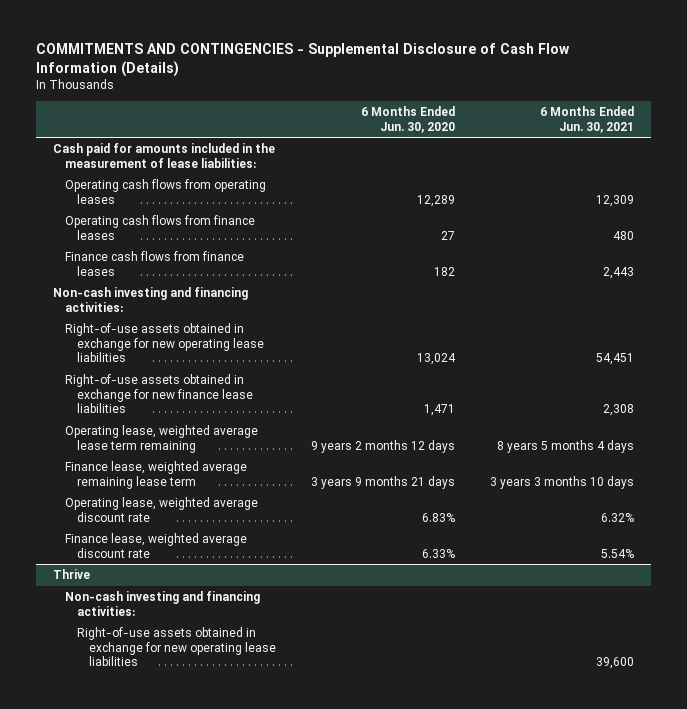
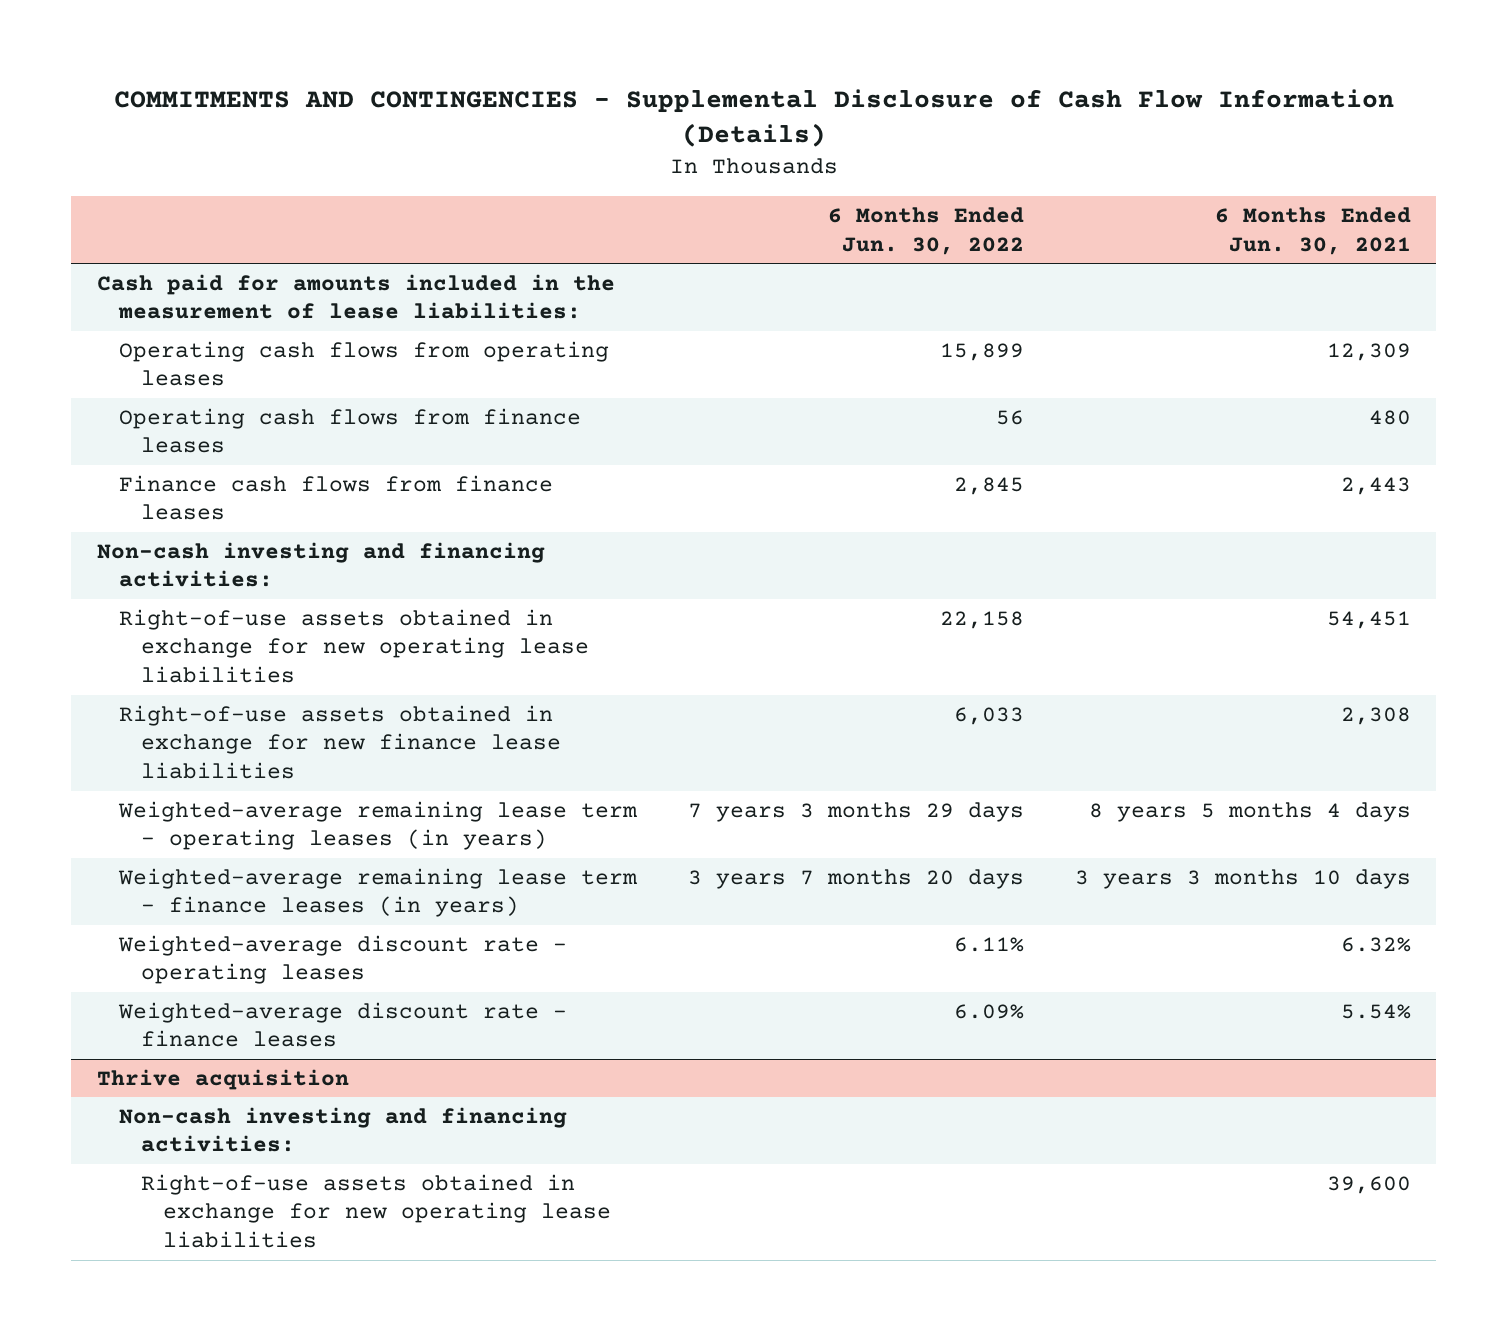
- | 6 Months Ended Jun. 30, 2020 | 6 Months Ended Jun. 30, 2021
+ | 6 Months Ended Jun. 30, 2022 | 6 Months Ended Jun. 30, 2021
- Operating lease, weighted average lease term remaining | 9 years 2 months 12 days | 8 years 5 months 4 days
- Finance lease, weighted average remaining lease term | 3 years 9 months 21 days | 3 years 3 months 10 days
- Operating lease, weighted average discount rate | 6.83% | 6.32%
- Finance lease, weighted average discount rate | 6.33% | 5.54%
- Thrive
+ Weighted-average remaining lease term - operating leases (in years) | 7 years 3 months 29 days | 8 years 5 months 4 days
+ Weighted-average remaining lease term - finance leases (in years) | 3 years 7 months 20 days | 3 years 3 months 10 days
+ Weighted-average discount rate - operating leases | 6.11% | 6.32%
+ Weighted-average discount rate - finance leases | 6.09% | 5.54%
+ Thrive acquisition

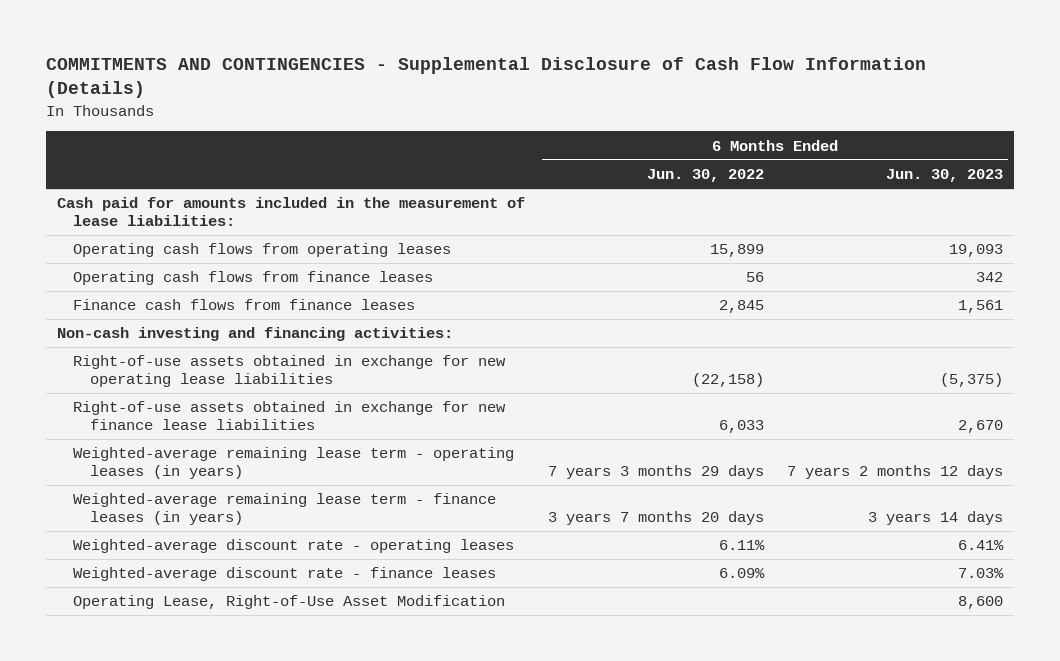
- | 6 Months Ended Jun. 30, 2022 | 6 Months Ended Jun. 30, 2021
+ | 6 Months Ended Jun. 30, 2022 | 6 Months Ended Jun. 30, 2023
- Right-of-use assets obtained in exchange for new operating lease liabilities | 22,158 | 54,451
+ Right-of-use assets obtained in exchange for new operating lease liabilities | (22,158) | (5,375)
- Thrive acquisition
- Non-cash investing and financing activities:
- Right-of-use assets obtained in exchange for new operating lease liabilities | | 39,600
+ Operating Lease, Right-of-Use Asset Modification | | 8,600

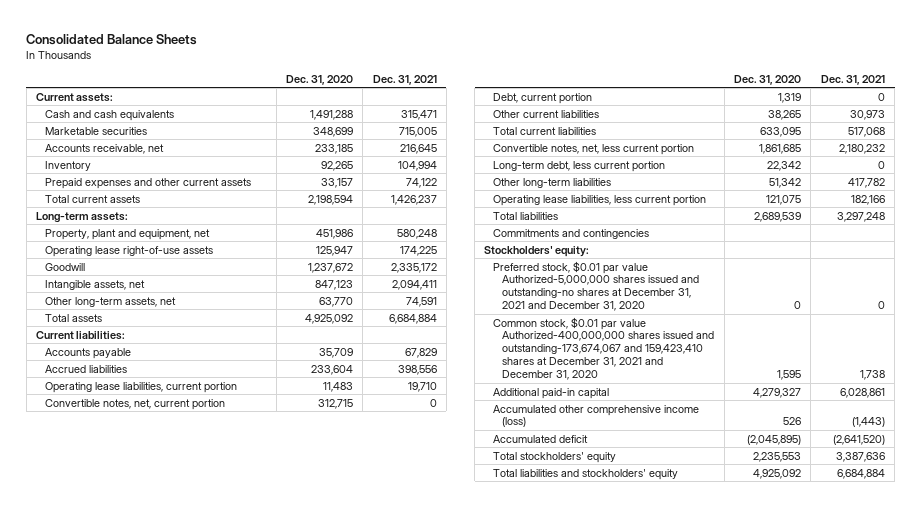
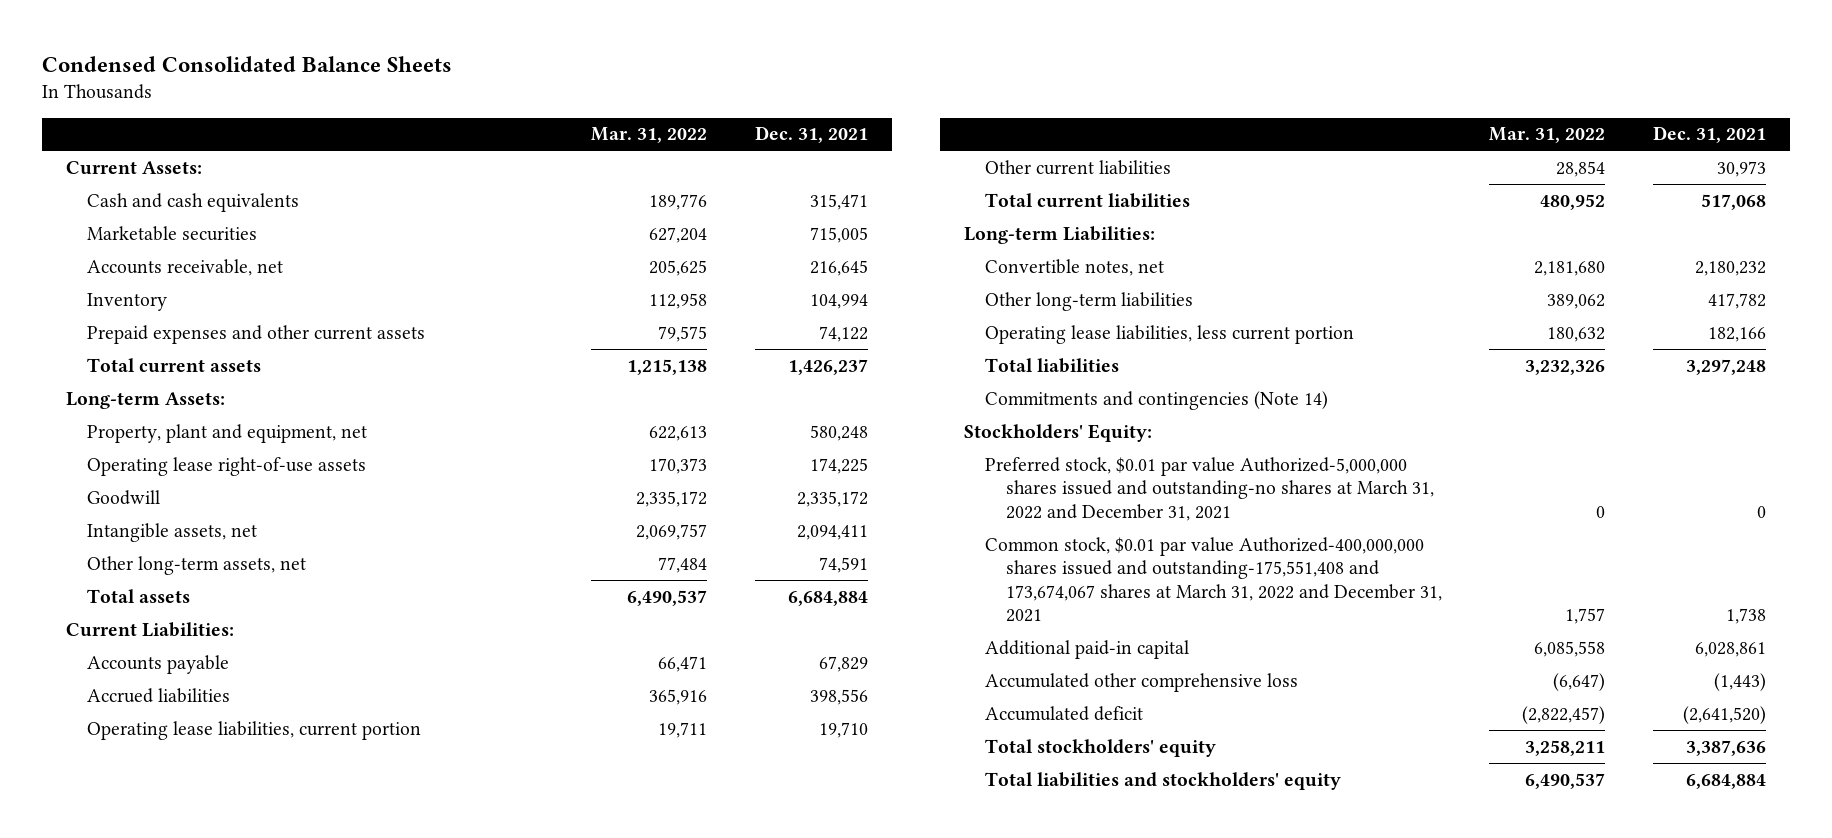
- Consolidated Balance Sheets
+ Condensed Consolidated Balance Sheets
- | Dec. 31, 2020 | Dec. 31, 2021
+ | Mar. 31, 2022 | Dec. 31, 2021
- Current assets:
+ Current Assets:
- Long-term assets:
+ Long-term Assets:
- Current liabilities:
+ Current Liabilities:
- Convertible notes, net, current portion | 312,715 | 0
- Debt, current portion | 1,319 | 0
- Convertible notes, net, less current portion | 1,861,685 | 2,180,232
- Long-term debt, less current portion | 22,342 | 0
+ Long-term Liabilities:
+ Convertible notes, net | 2,181,680 | 2,180,232
- Commitments and contingencies
- Stockholders' equity:
- Preferred stock, $0.01 par value Authorized-5,000,000 shares issued and outstanding-no shares at December 31, 2021 and December 31, 2020 | 0 | 0
- Common stock, $0.01 par value Authorized-400,000,000 shares issued and outstanding-173,674,067 and 159,423,410 shares at December 31, 2021 and December 31, 2020 | 1,595 | 1,738
+ Commitments and contingencies (Note 14)
+ Stockholders' Equity:
+ Preferred stock, $0.01 par value Authorized-5,000,000 shares issued and outstanding-no shares at March 31, 2022 and December 31, 2021 | 0 | 0
+ Common stock, $0.01 par value Authorized-400,000,000 shares issued and outstanding-175,551,408 and 173,674,067 shares at March 31, 2022 and December 31, 2021 | 1,757 | 1,738
- Accumulated other comprehensive income (loss) | 526 | (1,443)
+ Accumulated other comprehensive loss | (6,647) | (1,443)

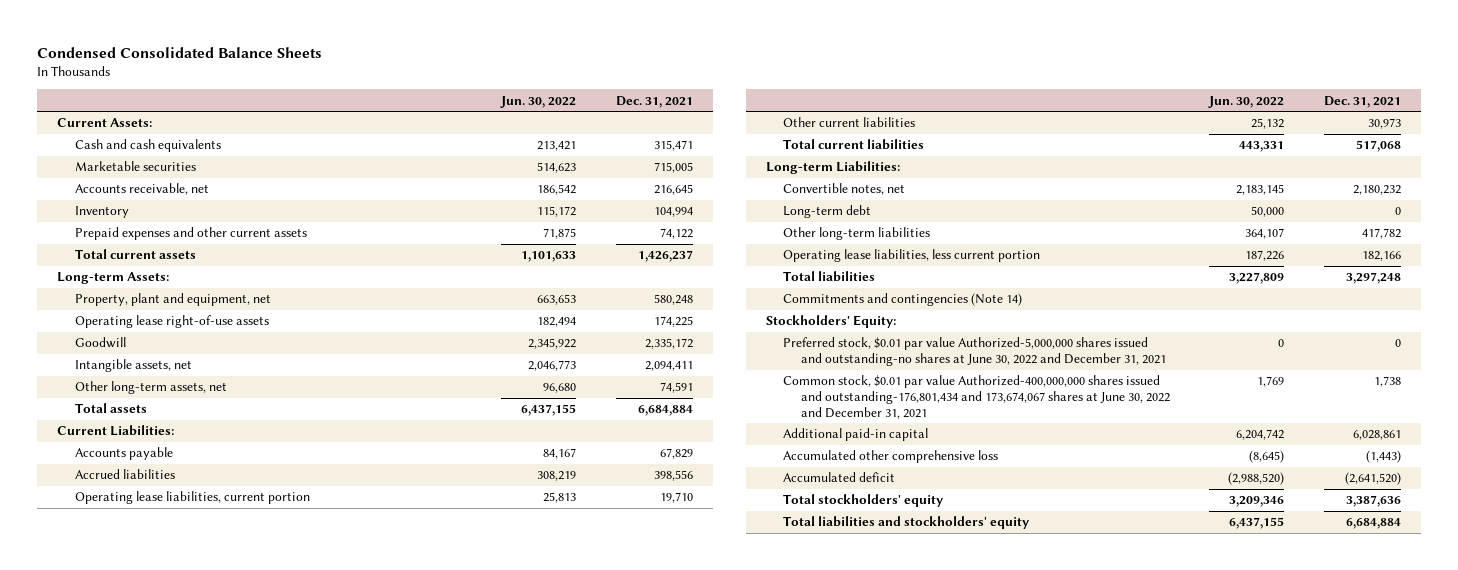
- | Mar. 31, 2022 | Dec. 31, 2021
+ | Jun. 30, 2022 | Dec. 31, 2021
+ Long-term debt | 50,000 | 0
- Preferred stock, $0.01 par value Authorized-5,000,000 shares issued and outstanding-no shares at March 31, 2022 and December 31, 2021 | 0 | 0
- Common stock, $0.01 par value Authorized-400,000,000 shares issued and outstanding-175,551,408 and 173,674,067 shares at March 31, 2022 and December 31, 2021 | 1,757 | 1,738
+ Preferred stock, $0.01 par value Authorized-5,000,000 shares issued and outstanding-no shares at June 30, 2022 and December 31, 2021 | 0 | 0
+ Common stock, $0.01 par value Authorized-400,000,000 shares issued and outstanding-176,801,434 and 173,674,067 shares at June 30, 2022 and December 31, 2021 | 1,769 | 1,738

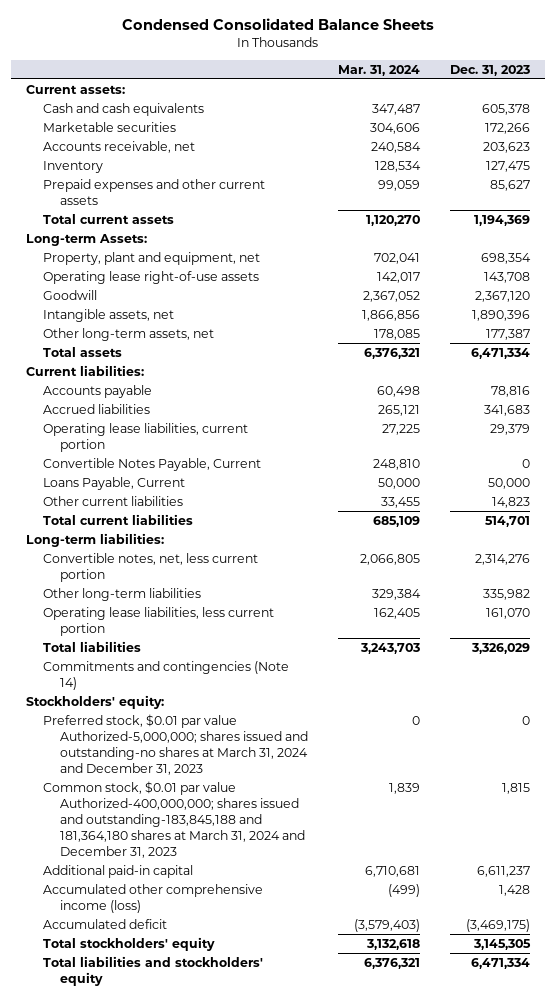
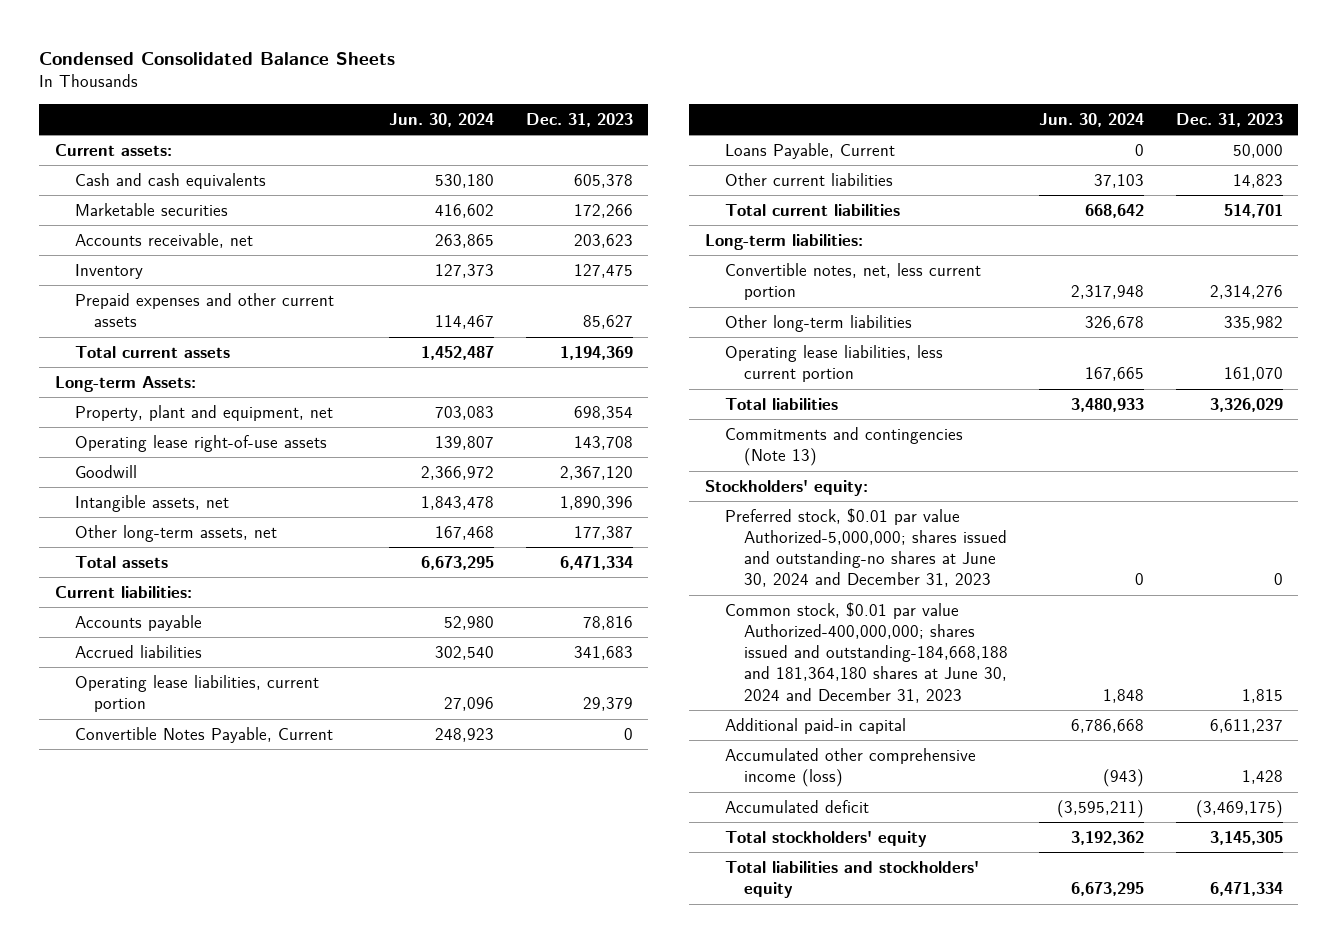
- | Mar. 31, 2024 | Dec. 31, 2023
+ | Jun. 30, 2024 | Dec. 31, 2023
- Commitments and contingencies (Note 14)
+ Commitments and contingencies (Note 13)
- Preferred stock, $0.01 par value Authorized-5,000,000; shares issued and outstanding-no shares at March 31, 2024 and December 31, 2023 | 0 | 0
- Common stock, $0.01 par value Authorized-400,000,000; shares issued and outstanding-183,845,188 and 181,364,180 shares at March 31, 2024 and December 31, 2023 | 1,839 | 1,815
+ Preferred stock, $0.01 par value Authorized-5,000,000; shares issued and outstanding-no shares at June 30, 2024 and December 31, 2023 | 0 | 0
+ Common stock, $0.01 par value Authorized-400,000,000; shares issued and outstanding-184,668,188 and 181,364,180 shares at June 30, 2024 and December 31, 2023 | 1,848 | 1,815

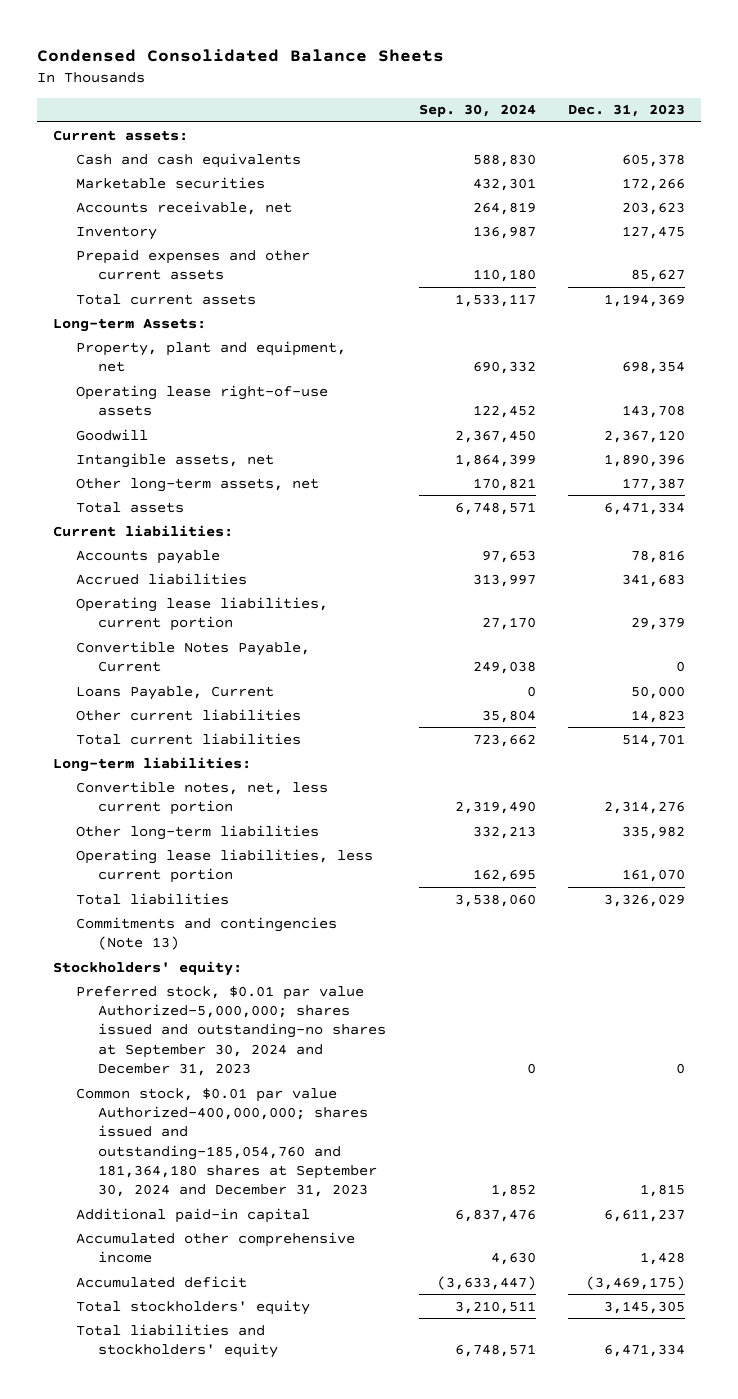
- | Jun. 30, 2024 | Dec. 31, 2023
+ | Sep. 30, 2024 | Dec. 31, 2023
- Preferred stock, $0.01 par value Authorized-5,000,000; shares issued and outstanding-no shares at June 30, 2024 and December 31, 2023 | 0 | 0
- Common stock, $0.01 par value Authorized-400,000,000; shares issued and outstanding-184,668,188 and 181,364,180 shares at June 30, 2024 and December 31, 2023 | 1,848 | 1,815
+ Preferred stock, $0.01 par value Authorized-5,000,000; shares issued and outstanding-no shares at September 30, 2024 and December 31, 2023 | 0 | 0
+ Common stock, $0.01 par value Authorized-400,000,000; shares issued and outstanding-185,054,760 and 181,364,180 shares at September 30, 2024 and December 31, 2023 | 1,852 | 1,815
- Accumulated other comprehensive income (loss) | (943) | 1,428
+ Accumulated other comprehensive income | 4,630 | 1,428

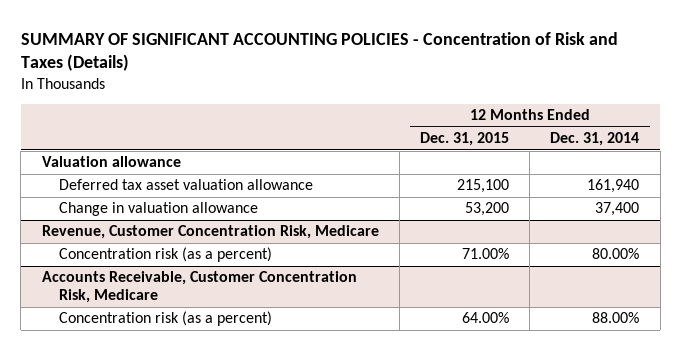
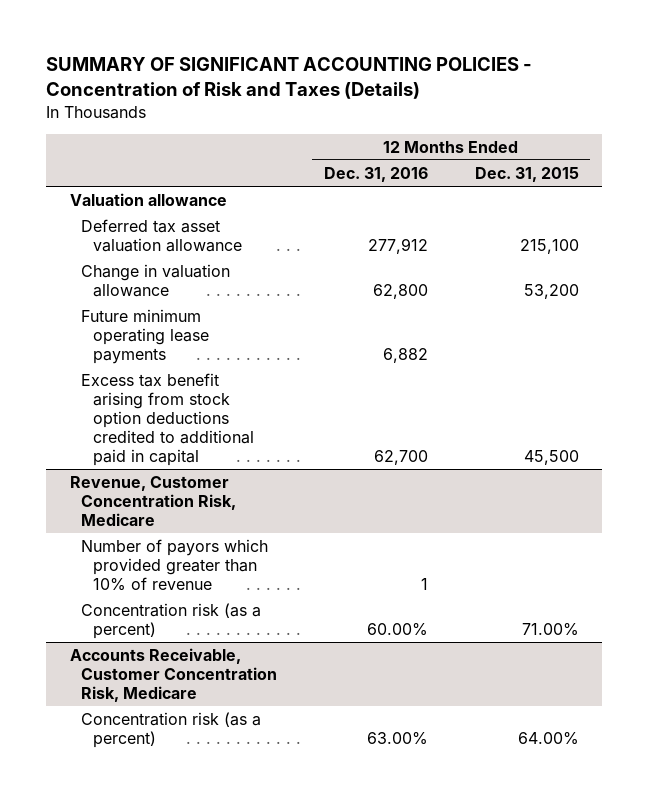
- | 12 Months Ended Dec. 31, 2015 | 12 Months Ended Dec. 31, 2014
+ | 12 Months Ended Dec. 31, 2016 | 12 Months Ended Dec. 31, 2015
+ Future minimum operating lease payments | 6,882 |
+ Excess tax benefit arising from stock option deductions credited to additional paid in capital | 62,700 | 45,500
@ Revenue, Customer Concentration Risk, Medicare
+ Number of payors which provided greater than 10% of revenue | 1 |

